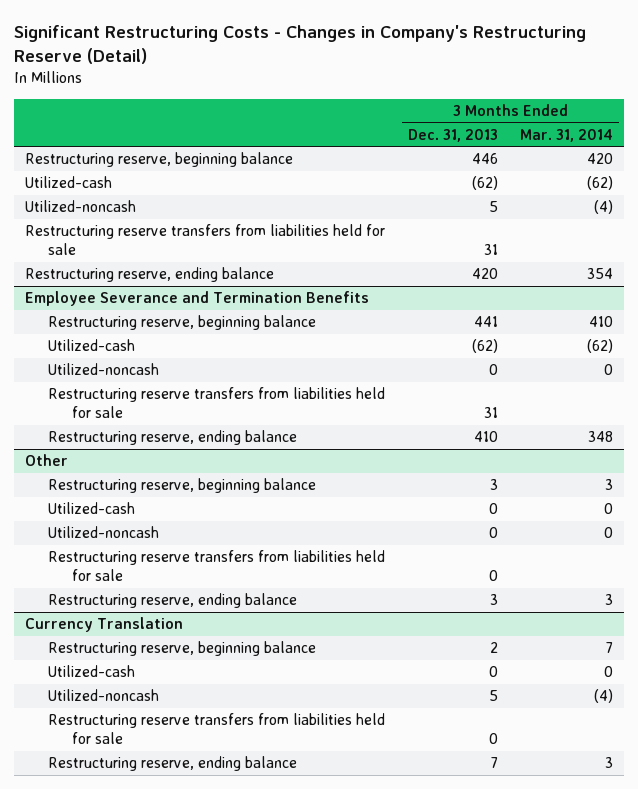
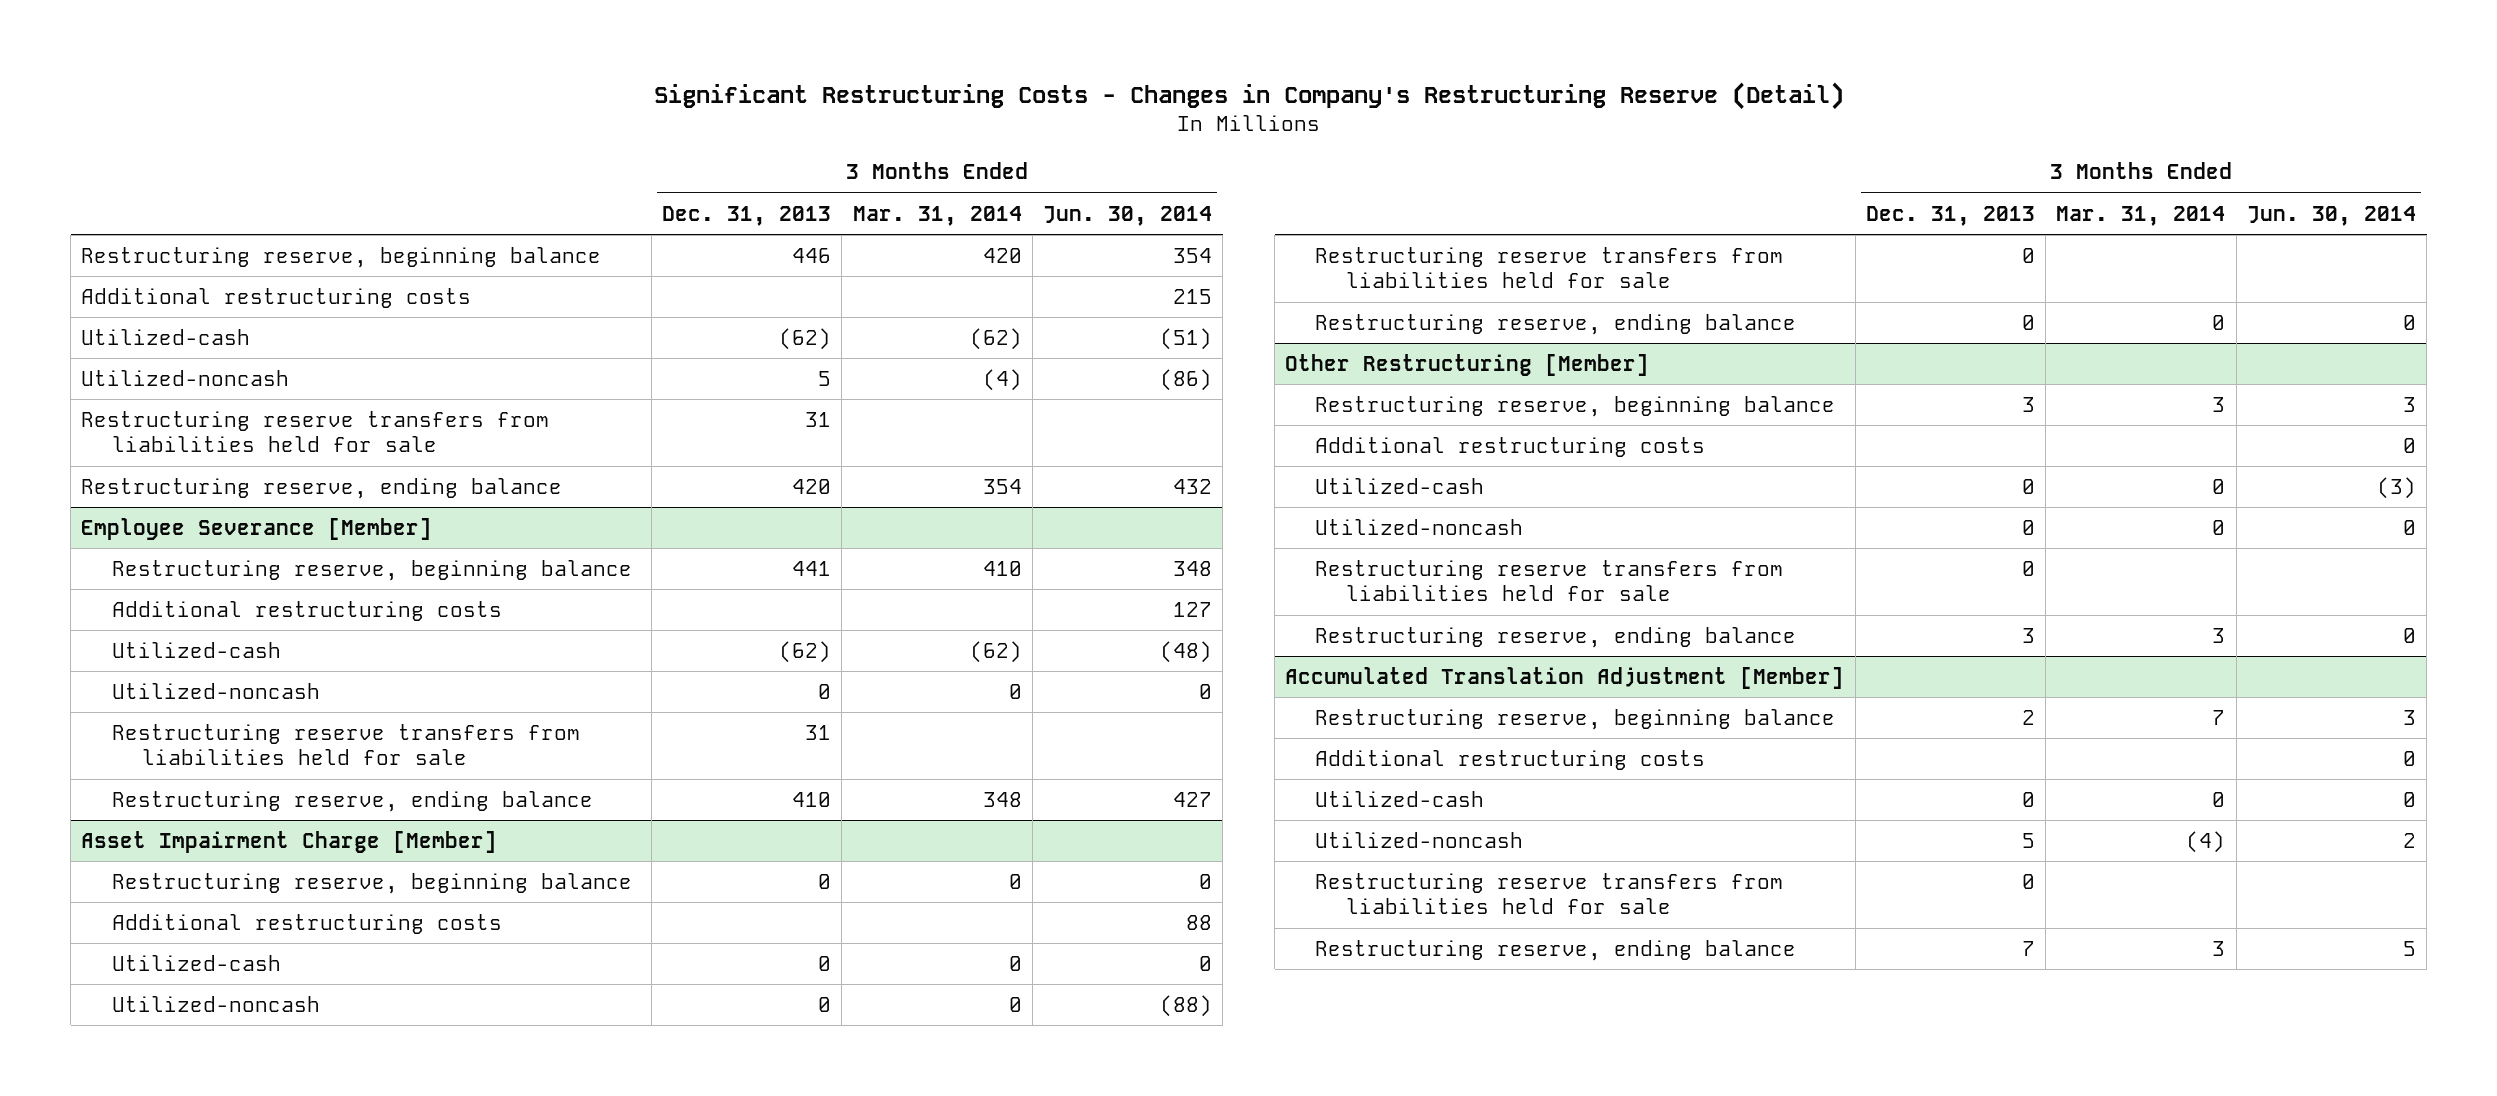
- | 3 Months Ended Dec. 31, 2013 | 3 Months Ended Mar. 31, 2014
+ | 3 Months Ended Dec. 31, 2013 | 3 Months Ended Mar. 31, 2014 | 3 Months Ended Jun. 30, 2014
+ Additional restructuring costs | | | 215
- Employee Severance and Termination Benefits
+ Employee Severance [Member]
+ Additional restructuring costs | | | 127
- Other
+ Asset Impairment Charge [Member]
+ Restructuring reserve, beginning balance | 0 | 0 | 0
+ Additional restructuring costs | | | 88
+ Utilized-cash | 0 | 0 | 0
+ Utilized-noncash | 0 | 0 | (88)
+ Restructuring reserve transfers from liabilities held for sale | 0 | |
+ Restructuring reserve, ending balance | 0 | 0 | 0
+ Other Restructuring [Member]
+ Additional restructuring costs | | | 0
- Currency Translation
+ Accumulated Translation Adjustment [Member]
+ Additional restructuring costs | | | 0

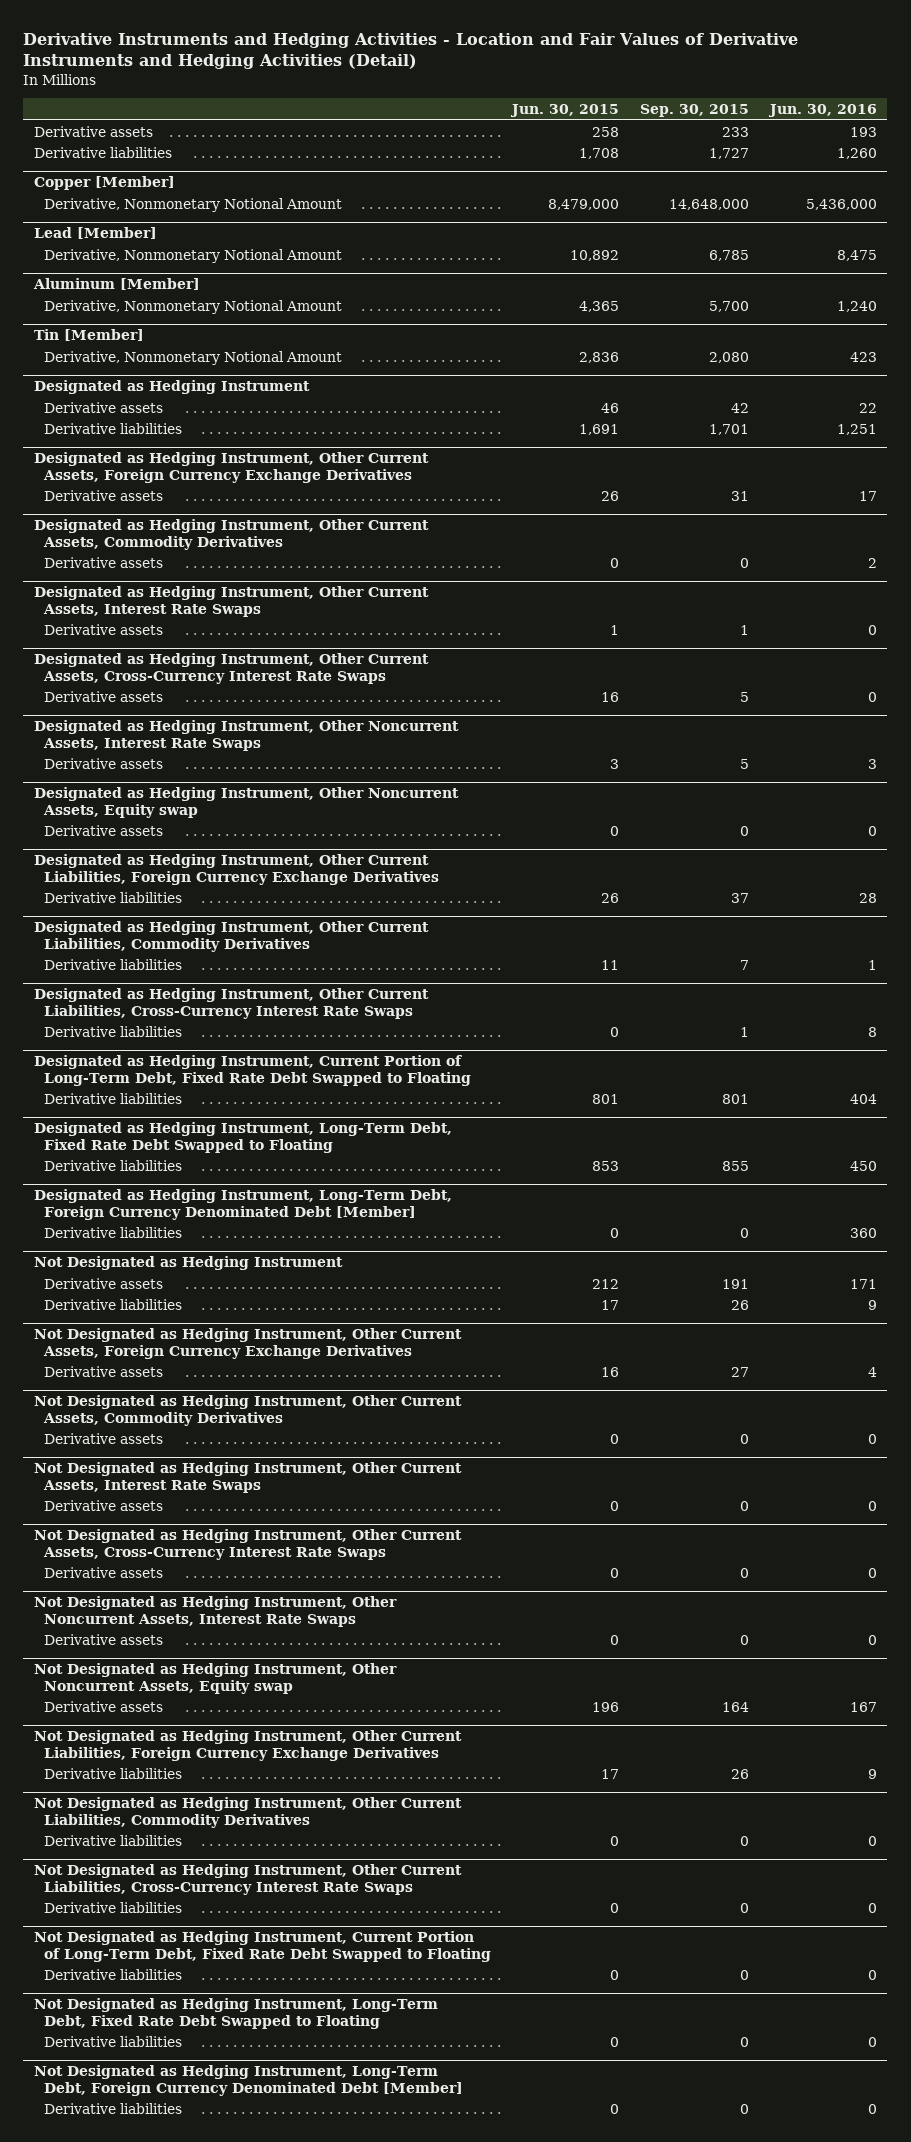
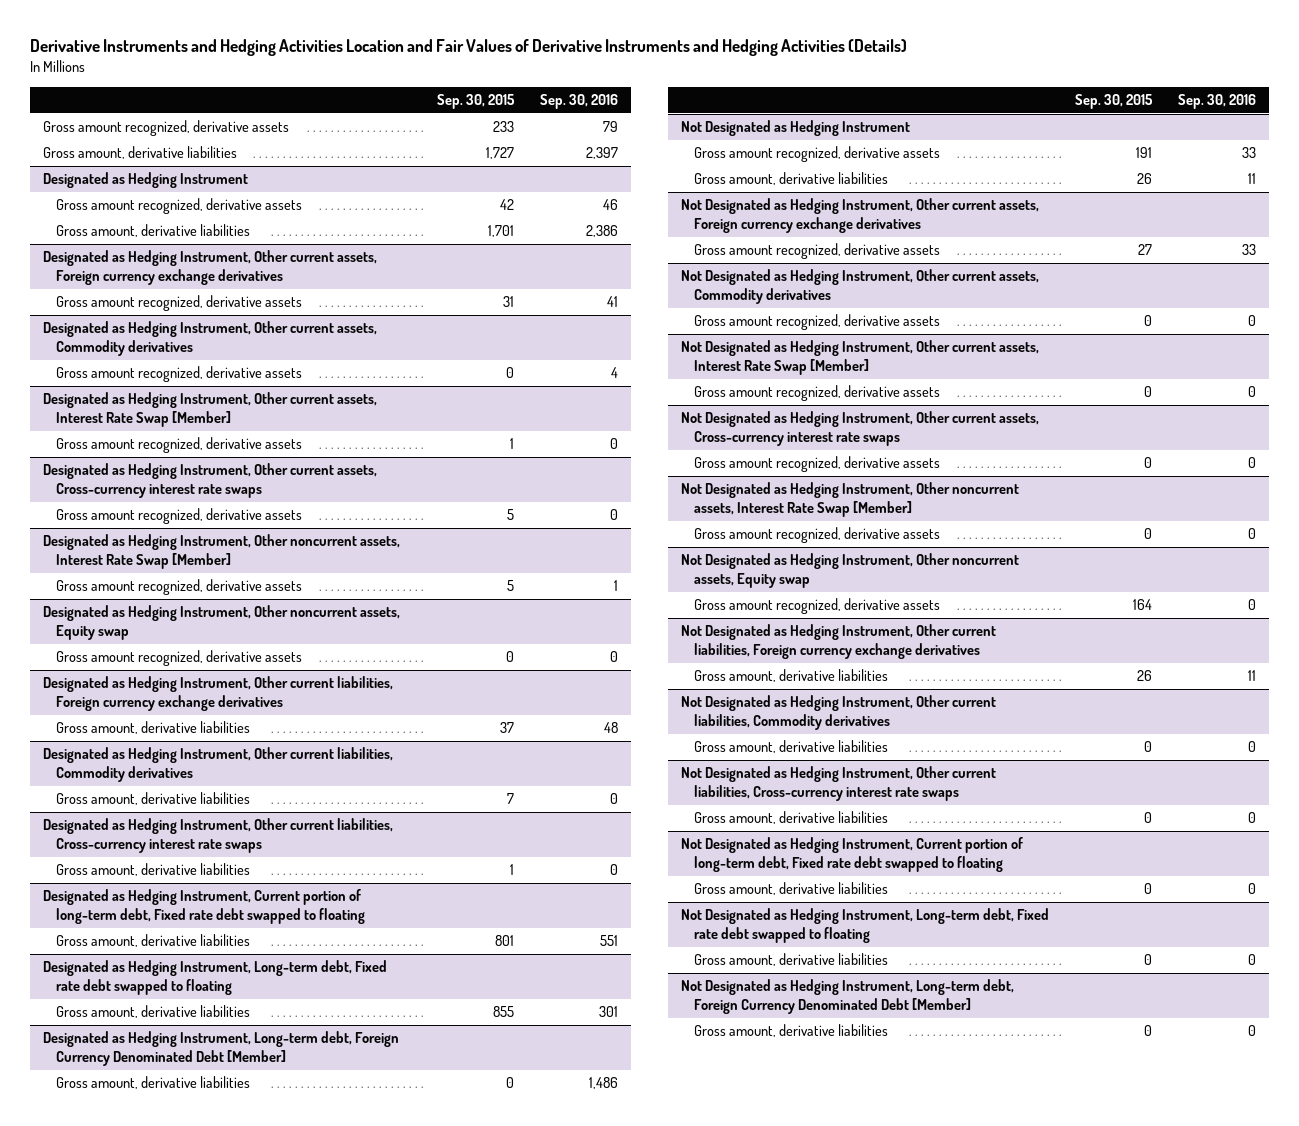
- Derivative Instruments and Hedging Activities - Location and Fair Values of Derivative Instruments and Hedging Activities (Detail)
+ Derivative Instruments and Hedging Activities Location and Fair Values of Derivative Instruments and Hedging Activities (Details)
- | Jun. 30, 2015 | Sep. 30, 2015 | Jun. 30, 2016
+ | Sep. 30, 2015 | Sep. 30, 2016
- Derivative assets | 258 | 233 | 193
- Derivative liabilities | 1,708 | 1,727 | 1,260
- Copper [Member]
- Derivative, Nonmonetary Notional Amount | 8,479,000 | 14,648,000 | 5,436,000
- Lead [Member]
- Derivative, Nonmonetary Notional Amount | 10,892 | 6,785 | 8,475
- Aluminum [Member]
- Derivative, Nonmonetary Notional Amount | 4,365 | 5,700 | 1,240
- Tin [Member]
- Derivative, Nonmonetary Notional Amount | 2,836 | 2,080 | 423
+ Gross amount recognized, derivative assets | 233 | 79
+ Gross amount, derivative liabilities | 1,727 | 2,397
@ Designated as Hedging Instrument
- Derivative assets | 46 | 42 | 22
- Derivative liabilities | 1,691 | 1,701 | 1,251
- Designated as Hedging Instrument, Other Current Assets, Foreign Currency Exchange Derivatives
- Derivative assets | 26 | 31 | 17
- Designated as Hedging Instrument, Other Current Assets, Commodity Derivatives
- Derivative assets | 0 | 0 | 2
- Designated as Hedging Instrument, Other Current Assets, Interest Rate Swaps
- Derivative assets | 1 | 1 | 0
- Designated as Hedging Instrument, Other Current Assets, Cross-Currency Interest Rate Swaps
- Derivative assets | 16 | 5 | 0
- Designated as Hedging Instrument, Other Noncurrent Assets, Interest Rate Swaps
- Derivative assets | 3 | 5 | 3
- Designated as Hedging Instrument, Other Noncurrent Assets, Equity swap
- Derivative assets | 0 | 0 | 0
- Designated as Hedging Instrument, Other Current Liabilities, Foreign Currency Exchange Derivatives
- Derivative liabilities | 26 | 37 | 28
- Designated as Hedging Instrument, Other Current Liabilities, Commodity Derivatives
- Derivative liabilities | 11 | 7 | 1
- Designated as Hedging Instrument, Other Current Liabilities, Cross-Currency Interest Rate Swaps
- Derivative liabilities | 0 | 1 | 8
- Designated as Hedging Instrument, Current Portion of Long-Term Debt, Fixed Rate Debt Swapped to Floating
- Derivative liabilities | 801 | 801 | 404
- Designated as Hedging Instrument, Long-Term Debt, Fixed Rate Debt Swapped to Floating
- Derivative liabilities | 853 | 855 | 450
- Designated as Hedging Instrument, Long-Term Debt, Foreign Currency Denominated Debt [Member]
- Derivative liabilities | 0 | 0 | 360
@ Designated as Hedging Instrument
+ Gross amount recognized, derivative assets | 42 | 46
+ Gross amount, derivative liabilities | 1,701 | 2,386
+ Designated as Hedging Instrument, Other current assets, Foreign currency exchange derivatives
+ Gross amount recognized, derivative assets | 31 | 41
+ Designated as Hedging Instrument, Other current assets, Commodity derivatives
+ Gross amount recognized, derivative assets | 0 | 4
+ Designated as Hedging Instrument, Other current assets, Interest Rate Swap [Member]
+ Gross amount recognized, derivative assets | 1 | 0
+ Designated as Hedging Instrument, Other current assets, Cross-currency interest rate swaps
+ Gross amount recognized, derivative assets | 5 | 0
+ Designated as Hedging Instrument, Other noncurrent assets, Interest Rate Swap [Member]
+ Gross amount recognized, derivative assets | 5 | 1
+ Designated as Hedging Instrument, Other noncurrent assets, Equity swap
+ Gross amount recognized, derivative assets | 0 | 0
+ Designated as Hedging Instrument, Other current liabilities, Foreign currency exchange derivatives
+ Gross amount, derivative liabilities | 37 | 48
+ Designated as Hedging Instrument, Other current liabilities, Commodity derivatives
+ Gross amount, derivative liabilities | 7 | 0
+ Designated as Hedging Instrument, Other current liabilities, Cross-currency interest rate swaps
+ Gross amount, derivative liabilities | 1 | 0
+ Designated as Hedging Instrument, Current portion of long-term debt, Fixed rate debt swapped to floating
+ Gross amount, derivative liabilities | 801 | 551
+ Designated as Hedging Instrument, Long-term debt, Fixed rate debt swapped to floating
+ Gross amount, derivative liabilities | 855 | 301
+ Designated as Hedging Instrument, Long-term debt, Foreign Currency Denominated Debt [Member]
+ Gross amount, derivative liabilities | 0 | 1,486
@ Not Designated as Hedging Instrument
- Derivative assets | 212 | 191 | 171
- Derivative liabilities | 17 | 26 | 9
- Not Designated as Hedging Instrument, Other Current Assets, Foreign Currency Exchange Derivatives
- Derivative assets | 16 | 27 | 4
- Not Designated as Hedging Instrument, Other Current Assets, Commodity Derivatives
- Derivative assets | 0 | 0 | 0
- Not Designated as Hedging Instrument, Other Current Assets, Interest Rate Swaps
- Derivative assets | 0 | 0 | 0
- Not Designated as Hedging Instrument, Other Current Assets, Cross-Currency Interest Rate Swaps
- Derivative assets | 0 | 0 | 0
- Not Designated as Hedging Instrument, Other Noncurrent Assets, Interest Rate Swaps
- Derivative assets | 0 | 0 | 0
- Not Designated as Hedging Instrument, Other Noncurrent Assets, Equity swap
- Derivative assets | 196 | 164 | 167
- Not Designated as Hedging Instrument, Other Current Liabilities, Foreign Currency Exchange Derivatives
- Derivative liabilities | 17 | 26 | 9
- Not Designated as Hedging Instrument, Other Current Liabilities, Commodity Derivatives
- Derivative liabilities | 0 | 0 | 0
- Not Designated as Hedging Instrument, Other Current Liabilities, Cross-Currency Interest Rate Swaps
- Derivative liabilities | 0 | 0 | 0
- Not Designated as Hedging Instrument, Current Portion of Long-Term Debt, Fixed Rate Debt Swapped to Floating
- Derivative liabilities | 0 | 0 | 0
- Not Designated as Hedging Instrument, Long-Term Debt, Fixed Rate Debt Swapped to Floating
- Derivative liabilities | 0 | 0 | 0
- Not Designated as Hedging Instrument, Long-Term Debt, Foreign Currency Denominated Debt [Member]
- Derivative liabilities | 0 | 0 | 0
@ Not Designated as Hedging Instrument
+ Gross amount recognized, derivative assets | 191 | 33
+ Gross amount, derivative liabilities | 26 | 11
+ Not Designated as Hedging Instrument, Other current assets, Foreign currency exchange derivatives
+ Gross amount recognized, derivative assets | 27 | 33
+ Not Designated as Hedging Instrument, Other current assets, Commodity derivatives
+ Gross amount recognized, derivative assets | 0 | 0
+ Not Designated as Hedging Instrument, Other current assets, Interest Rate Swap [Member]
+ Gross amount recognized, derivative assets | 0 | 0
+ Not Designated as Hedging Instrument, Other current assets, Cross-currency interest rate swaps
+ Gross amount recognized, derivative assets | 0 | 0
+ Not Designated as Hedging Instrument, Other noncurrent assets, Interest Rate Swap [Member]
+ Gross amount recognized, derivative assets | 0 | 0
+ Not Designated as Hedging Instrument, Other noncurrent assets, Equity swap
+ Gross amount recognized, derivative assets | 164 | 0
+ Not Designated as Hedging Instrument, Other current liabilities, Foreign currency exchange derivatives
+ Gross amount, derivative liabilities | 26 | 11
+ Not Designated as Hedging Instrument, Other current liabilities, Commodity derivatives
+ Gross amount, derivative liabilities | 0 | 0
+ Not Designated as Hedging Instrument, Other current liabilities, Cross-currency interest rate swaps
+ Gross amount, derivative liabilities | 0 | 0
+ Not Designated as Hedging Instrument, Current portion of long-term debt, Fixed rate debt swapped to floating
+ Gross amount, derivative liabilities | 0 | 0
+ Not Designated as Hedging Instrument, Long-term debt, Fixed rate debt swapped to floating
+ Gross amount, derivative liabilities | 0 | 0
+ Not Designated as Hedging Instrument, Long-term debt, Foreign Currency Denominated Debt [Member]
+ Gross amount, derivative liabilities | 0 | 0

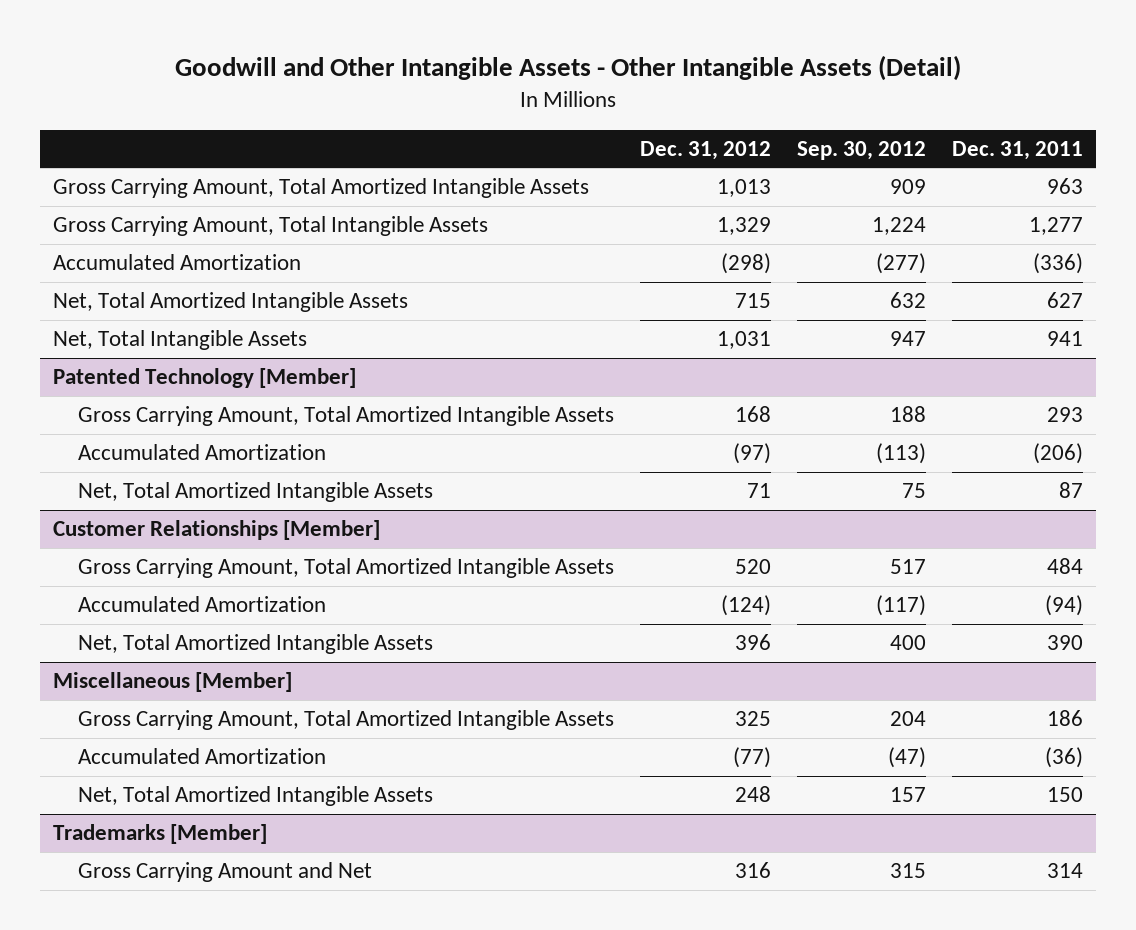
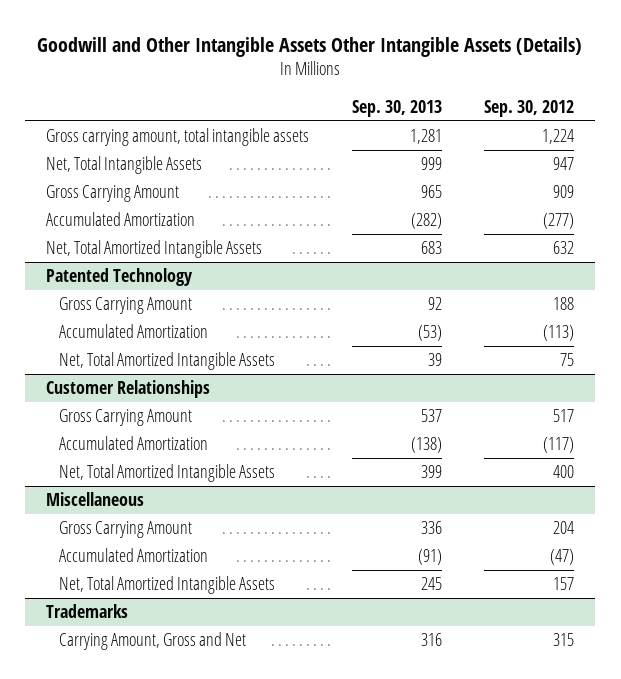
- Goodwill and Other Intangible Assets - Other Intangible Assets (Detail)
+ Goodwill and Other Intangible Assets Other Intangible Assets (Details)
- | Dec. 31, 2012 | Sep. 30, 2012 | Dec. 31, 2011
+ | Sep. 30, 2013 | Sep. 30, 2012
- Gross Carrying Amount, Total Amortized Intangible Assets | 1,013 | 909 | 963
- Gross Carrying Amount, Total Intangible Assets | 1,329 | 1,224 | 1,277
+ Gross carrying amount, total intangible assets | 1,281 | 1,224
moved up: Net, Total Intangible Assets | 999 | 947
+ Gross Carrying Amount | 965 | 909
- Patented Technology [Member]
- Gross Carrying Amount, Total Amortized Intangible Assets | 168 | 188 | 293
+ Patented Technology
+ Gross Carrying Amount | 92 | 188
- Customer Relationships [Member]
- Gross Carrying Amount, Total Amortized Intangible Assets | 520 | 517 | 484
+ Customer Relationships
+ Gross Carrying Amount | 537 | 517
- Miscellaneous [Member]
- Gross Carrying Amount, Total Amortized Intangible Assets | 325 | 204 | 186
+ Miscellaneous
+ Gross Carrying Amount | 336 | 204
- Trademarks [Member]
- Gross Carrying Amount and Net | 316 | 315 | 314
+ Trademarks
+ Carrying Amount, Gross and Net | 316 | 315

